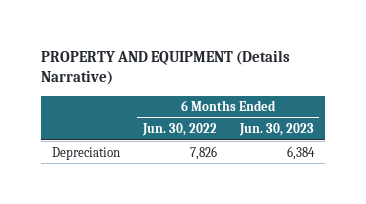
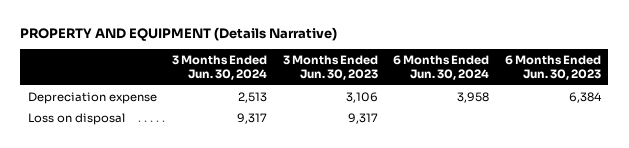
- | 6 Months Ended Jun. 30, 2022 | 6 Months Ended Jun. 30, 2023
+ | 3 Months Ended Jun. 30, 2024 | 3 Months Ended Jun. 30, 2023 | 6 Months Ended Jun. 30, 2024 | 6 Months Ended Jun. 30, 2023
- Depreciation | 7,826 | 6,384
+ Depreciation expense | 2,513 | 3,106 | 3,958 | 6,384
+ Loss on disposal | 9,317 | 9,317 | |

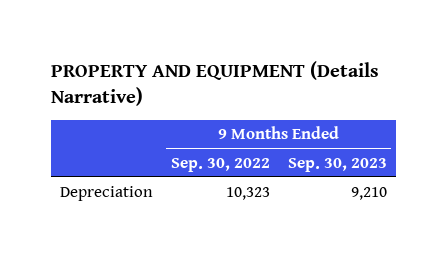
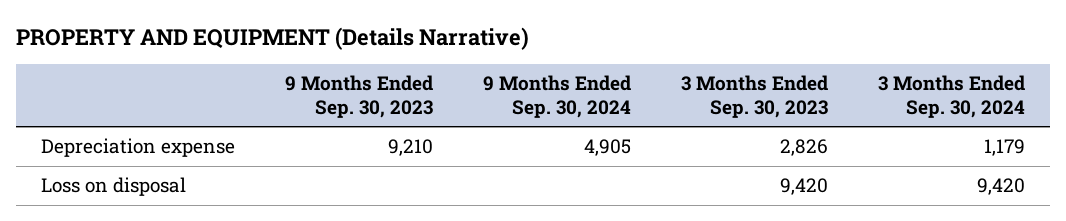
- | 9 Months Ended Sep. 30, 2022 | 9 Months Ended Sep. 30, 2023
+ | 9 Months Ended Sep. 30, 2023 | 9 Months Ended Sep. 30, 2024 | 3 Months Ended Sep. 30, 2023 | 3 Months Ended Sep. 30, 2024
- Depreciation | 10,323 | 9,210
+ Depreciation expense | 9,210 | 4,905 | 2,826 | 1,179
+ Loss on disposal | | | 9,420 | 9,420

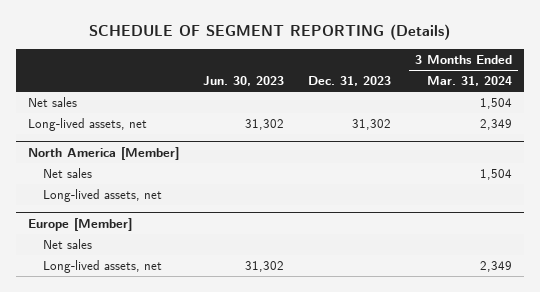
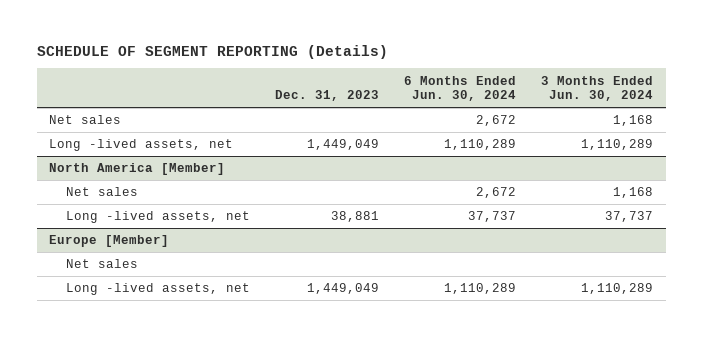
- | Jun. 30, 2023 | Dec. 31, 2023 | 3 Months Ended Mar. 31, 2024
+ | Dec. 31, 2023 | 6 Months Ended Jun. 30, 2024 | 3 Months Ended Jun. 30, 2024
- Long-lived assets, net | 31,302 | 31,302 | 2,349
+ Long -lived assets, net | 1,449,049 | 1,110,289 | 1,110,289
@ North America [Member]
- Long-lived assets, net
+ Long -lived assets, net | 38,881 | 37,737 | 37,737
@ Europe [Member]
- Long-lived assets, net | 31,302 | | 2,349
+ Long -lived assets, net | 1,449,049 | 1,110,289 | 1,110,289

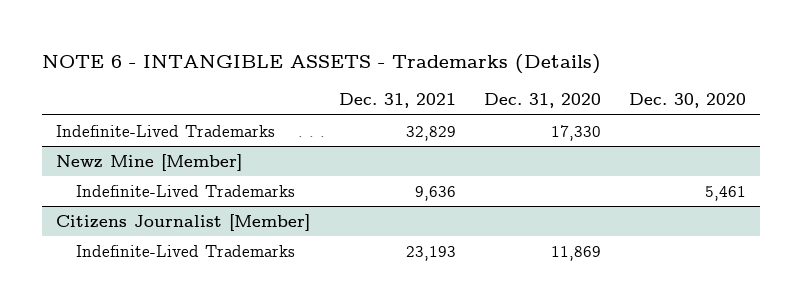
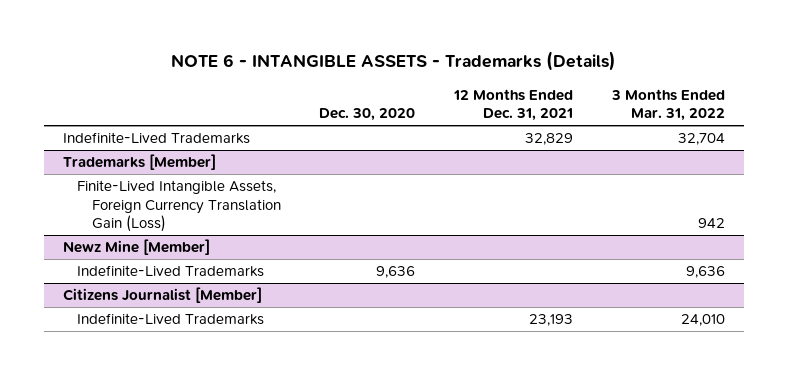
- | Dec. 31, 2021 | Dec. 31, 2020 | Dec. 30, 2020
+ | Dec. 30, 2020 | 12 Months Ended Dec. 31, 2021 | 3 Months Ended Mar. 31, 2022
+ Trademarks [Member]
+ Finite-Lived Intangible Assets, Foreign Currency Translation Gain (Loss) | | | 942
@ Newz Mine [Member]
- Indefinite-Lived Trademarks | 9,636 | | 5,461
+ Indefinite-Lived Trademarks | 9,636 | | 9,636

